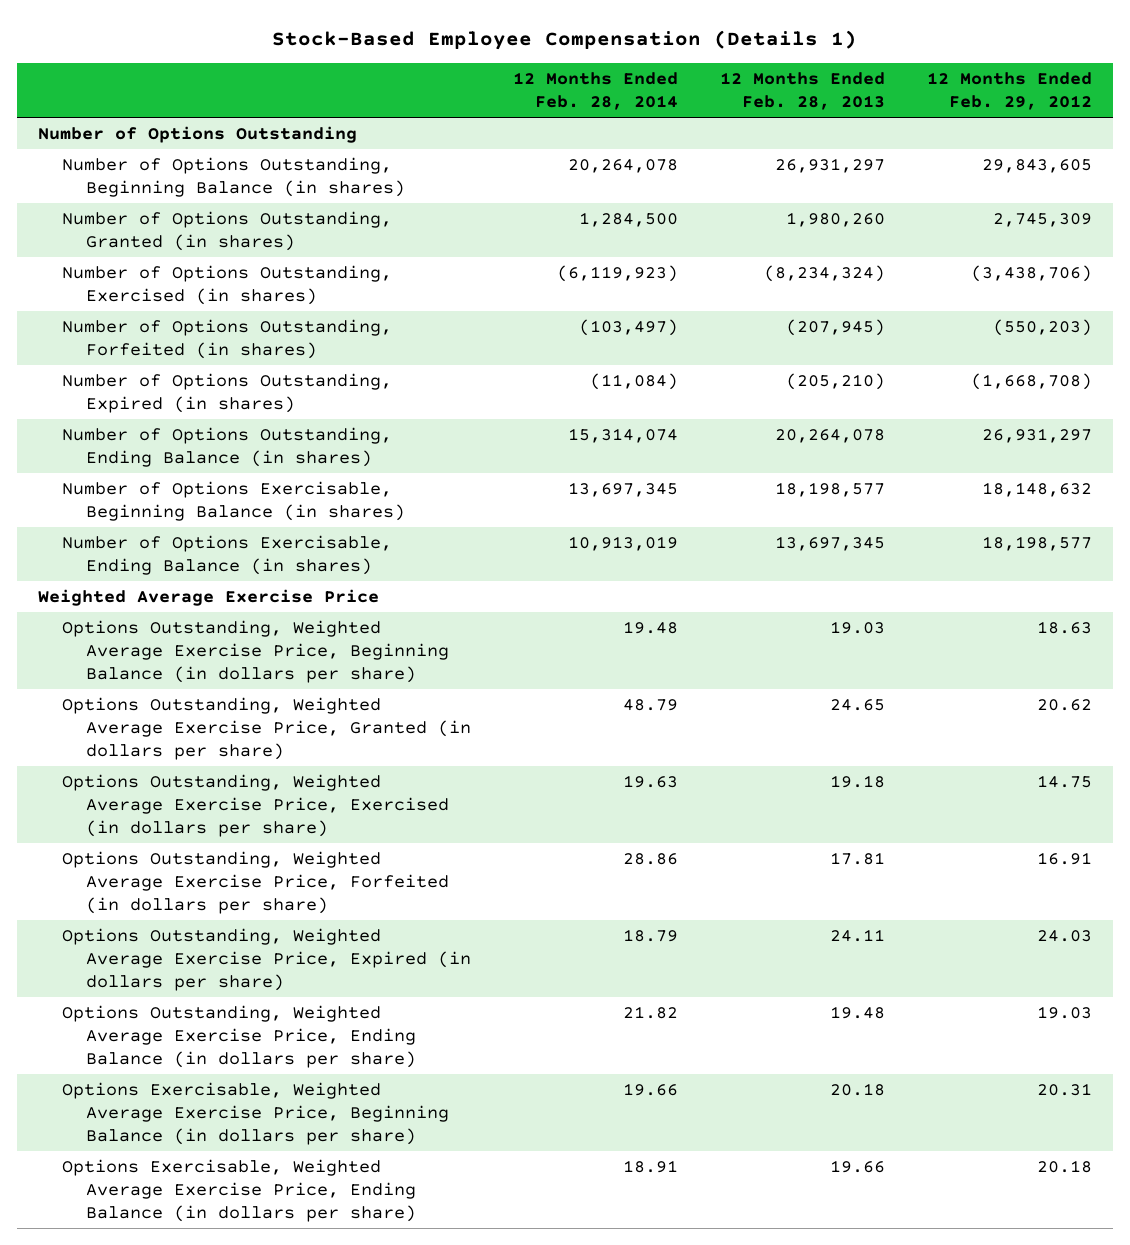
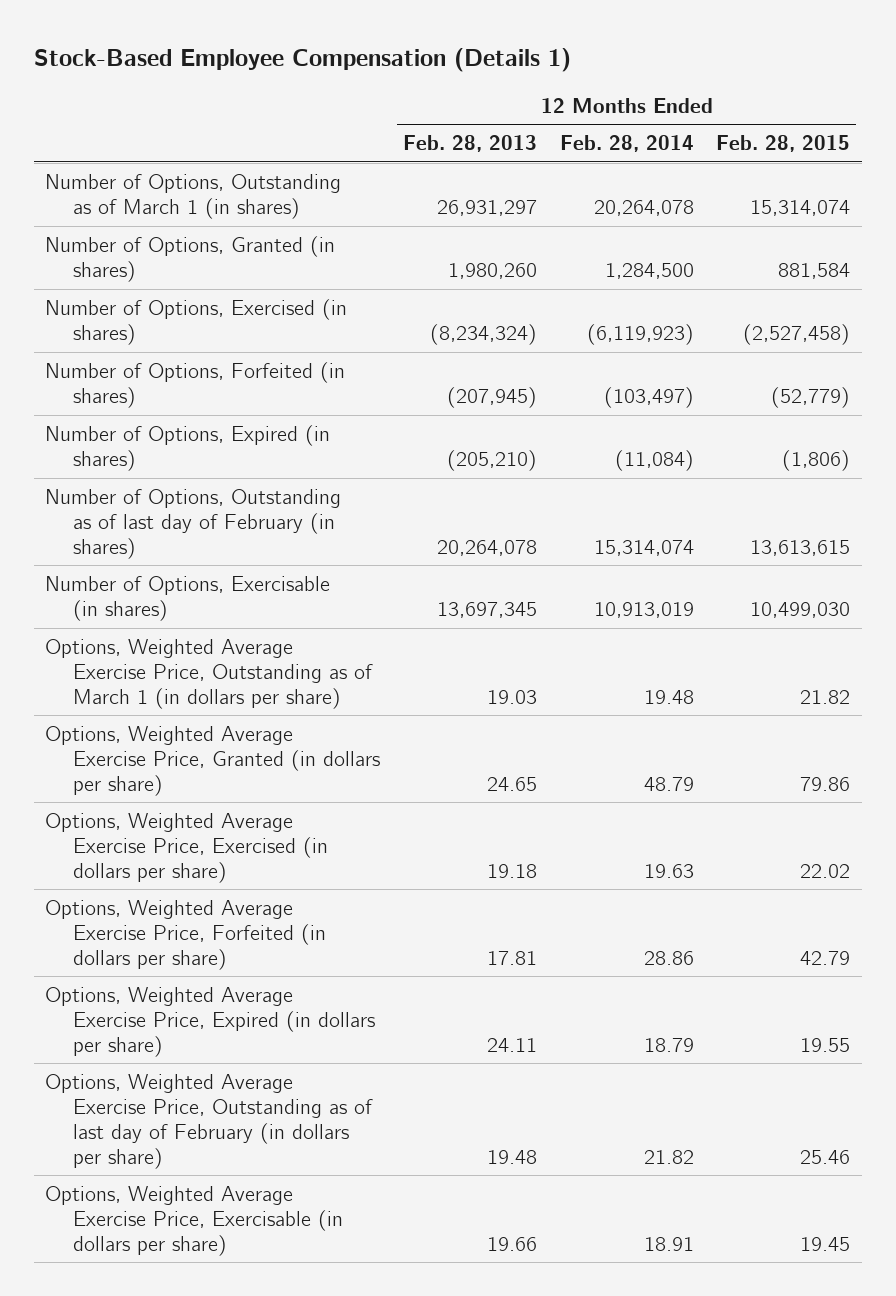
- | 12 Months Ended Feb. 28, 2014 | 12 Months Ended Feb. 28, 2013 | 12 Months Ended Feb. 29, 2012
+ | 12 Months Ended Feb. 28, 2013 | 12 Months Ended Feb. 28, 2014 | 12 Months Ended Feb. 28, 2015
- Number of Options Outstanding
- Number of Options Outstanding, Beginning Balance (in shares) | 20,264,078 | 26,931,297 | 29,843,605
- Number of Options Outstanding, Granted (in shares) | 1,284,500 | 1,980,260 | 2,745,309
- Number of Options Outstanding, Exercised (in shares) | (6,119,923) | (8,234,324) | (3,438,706)
- Number of Options Outstanding, Forfeited (in shares) | (103,497) | (207,945) | (550,203)
- Number of Options Outstanding, Expired (in shares) | (11,084) | (205,210) | (1,668,708)
- Number of Options Outstanding, Ending Balance (in shares) | 15,314,074 | 20,264,078 | 26,931,297
- Number of Options Exercisable, Beginning Balance (in shares) | 13,697,345 | 18,198,577 | 18,148,632
- Number of Options Exercisable, Ending Balance (in shares) | 10,913,019 | 13,697,345 | 18,198,577
- Weighted Average Exercise Price
- Options Outstanding, Weighted Average Exercise Price, Beginning Balance (in dollars per share) | 19.48 | 19.03 | 18.63
- Options Outstanding, Weighted Average Exercise Price, Granted (in dollars per share) | 48.79 | 24.65 | 20.62
- Options Outstanding, Weighted Average Exercise Price, Exercised (in dollars per share) | 19.63 | 19.18 | 14.75
- Options Outstanding, Weighted Average Exercise Price, Forfeited (in dollars per share) | 28.86 | 17.81 | 16.91
- Options Outstanding, Weighted Average Exercise Price, Expired (in dollars per share) | 18.79 | 24.11 | 24.03
- Options Outstanding, Weighted Average Exercise Price, Ending Balance (in dollars per share) | 21.82 | 19.48 | 19.03
- Options Exercisable, Weighted Average Exercise Price, Beginning Balance (in dollars per share) | 19.66 | 20.18 | 20.31
- Options Exercisable, Weighted Average Exercise Price, Ending Balance (in dollars per share) | 18.91 | 19.66 | 20.18
+ Number of Options, Outstanding as of March 1 (in shares) | 26,931,297 | 20,264,078 | 15,314,074
+ Number of Options, Granted (in shares) | 1,980,260 | 1,284,500 | 881,584
+ Number of Options, Exercised (in shares) | (8,234,324) | (6,119,923) | (2,527,458)
+ Number of Options, Forfeited (in shares) | (207,945) | (103,497) | (52,779)
+ Number of Options, Expired (in shares) | (205,210) | (11,084) | (1,806)
+ Number of Options, Outstanding as of last day of February (in shares) | 20,264,078 | 15,314,074 | 13,613,615
+ Number of Options, Exercisable (in shares) | 13,697,345 | 10,913,019 | 10,499,030
+ Options, Weighted Average Exercise Price, Outstanding as of March 1 (in dollars per share) | 19.03 | 19.48 | 21.82
+ Options, Weighted Average Exercise Price, Granted (in dollars per share) | 24.65 | 48.79 | 79.86
+ Options, Weighted Average Exercise Price, Exercised (in dollars per share) | 19.18 | 19.63 | 22.02
+ Options, Weighted Average Exercise Price, Forfeited (in dollars per share) | 17.81 | 28.86 | 42.79
+ Options, Weighted Average Exercise Price, Expired (in dollars per share) | 24.11 | 18.79 | 19.55
+ Options, Weighted Average Exercise Price, Outstanding as of last day of February (in dollars per share) | 19.48 | 21.82 | 25.46
+ Options, Weighted Average Exercise Price, Exercisable (in dollars per share) | 19.66 | 18.91 | 19.45

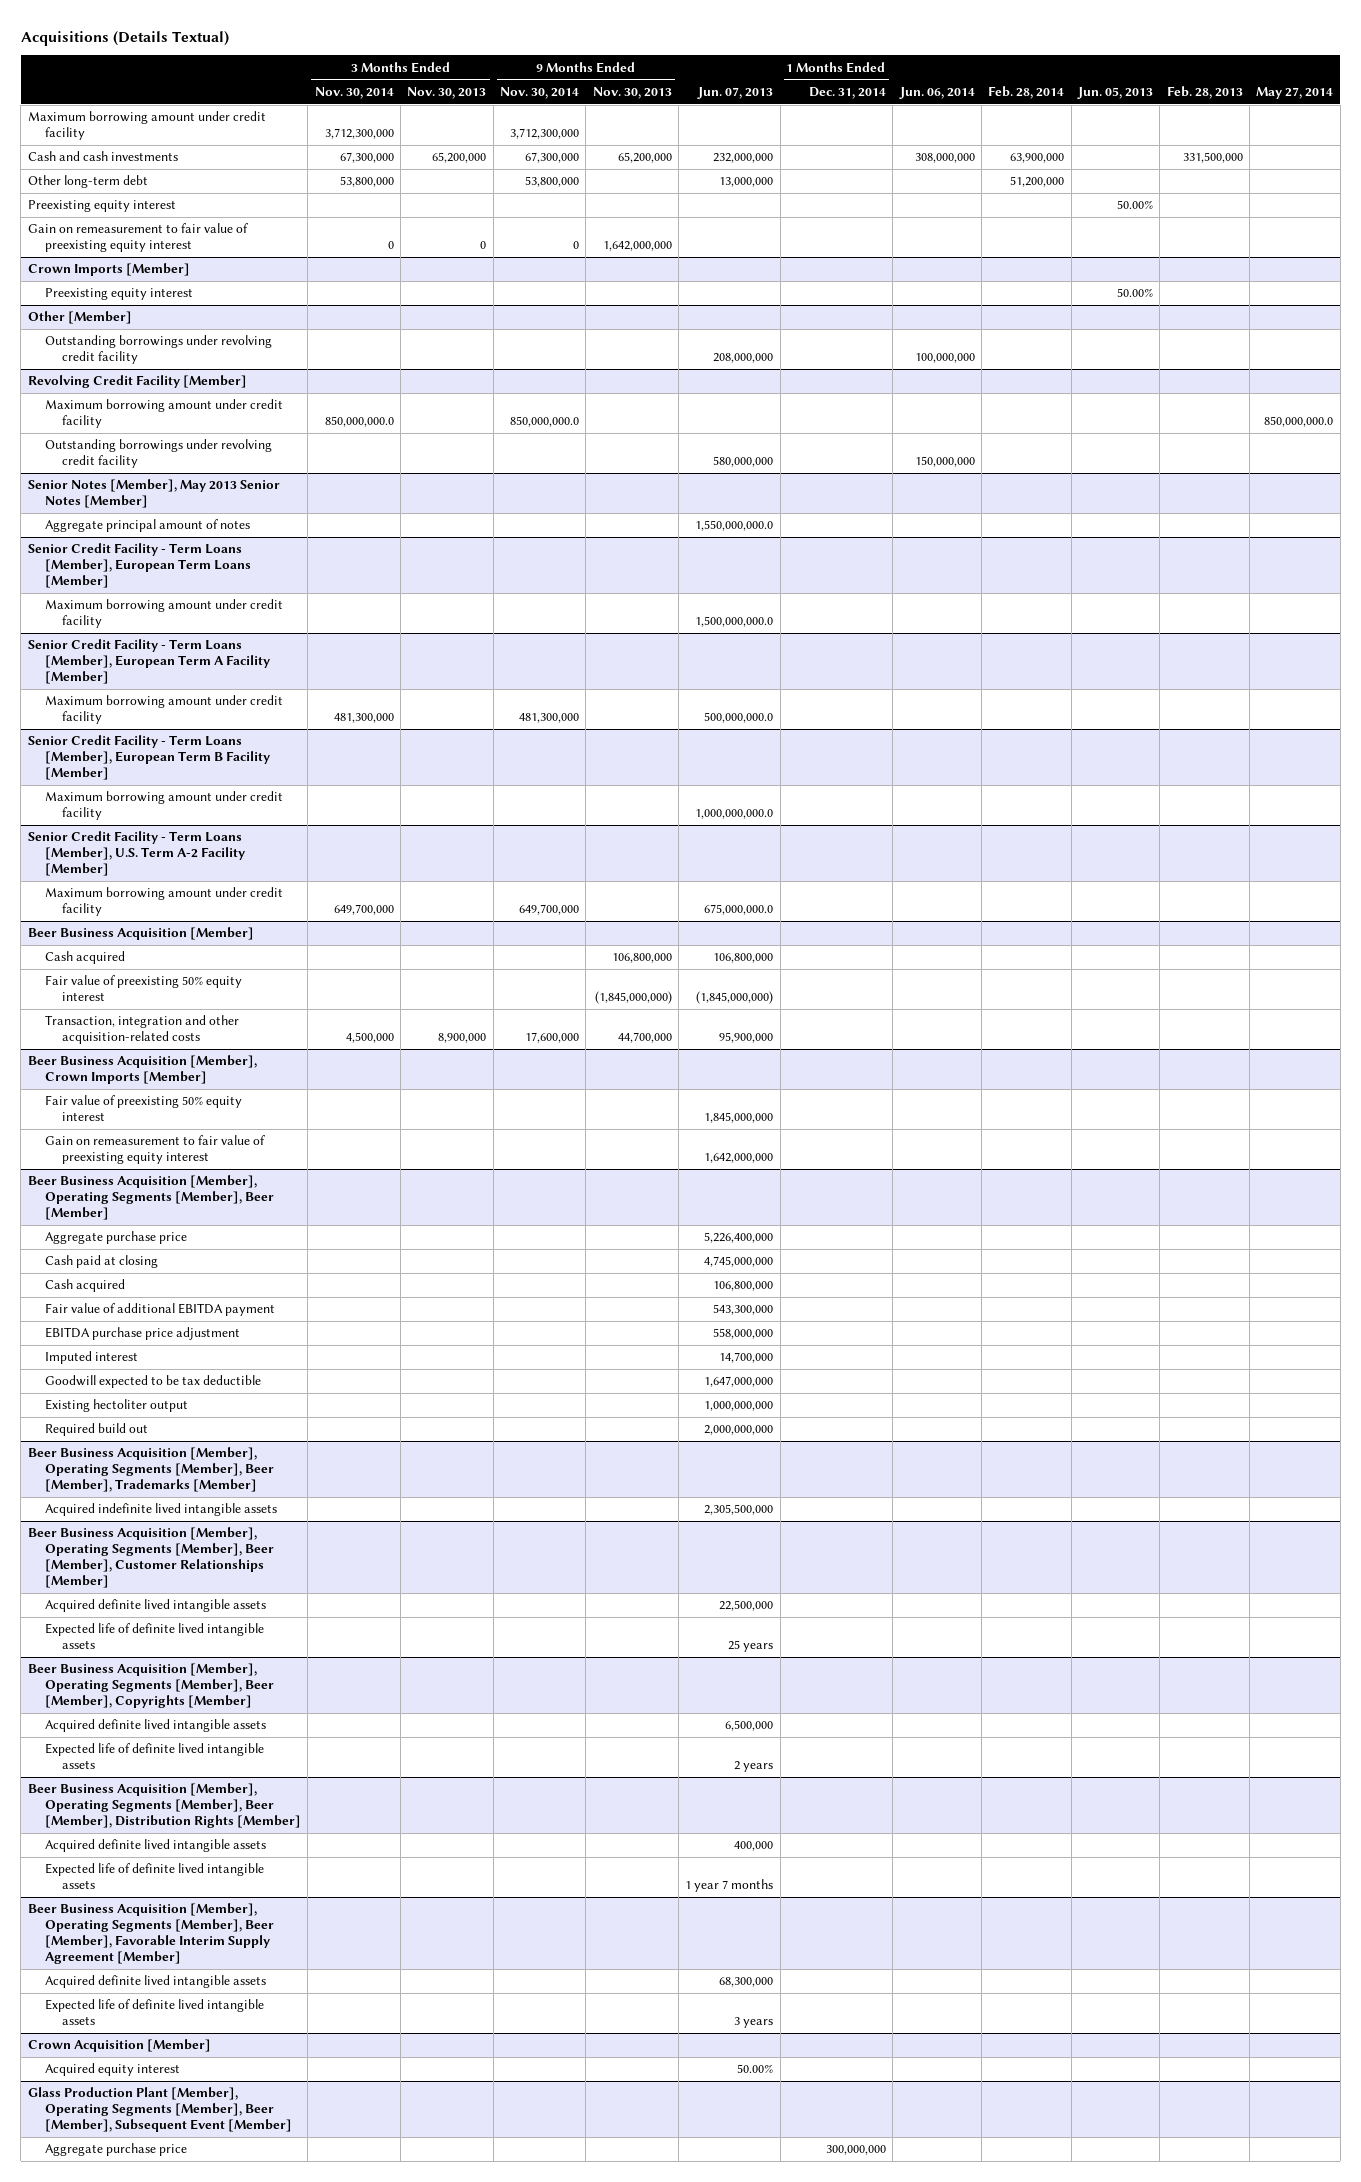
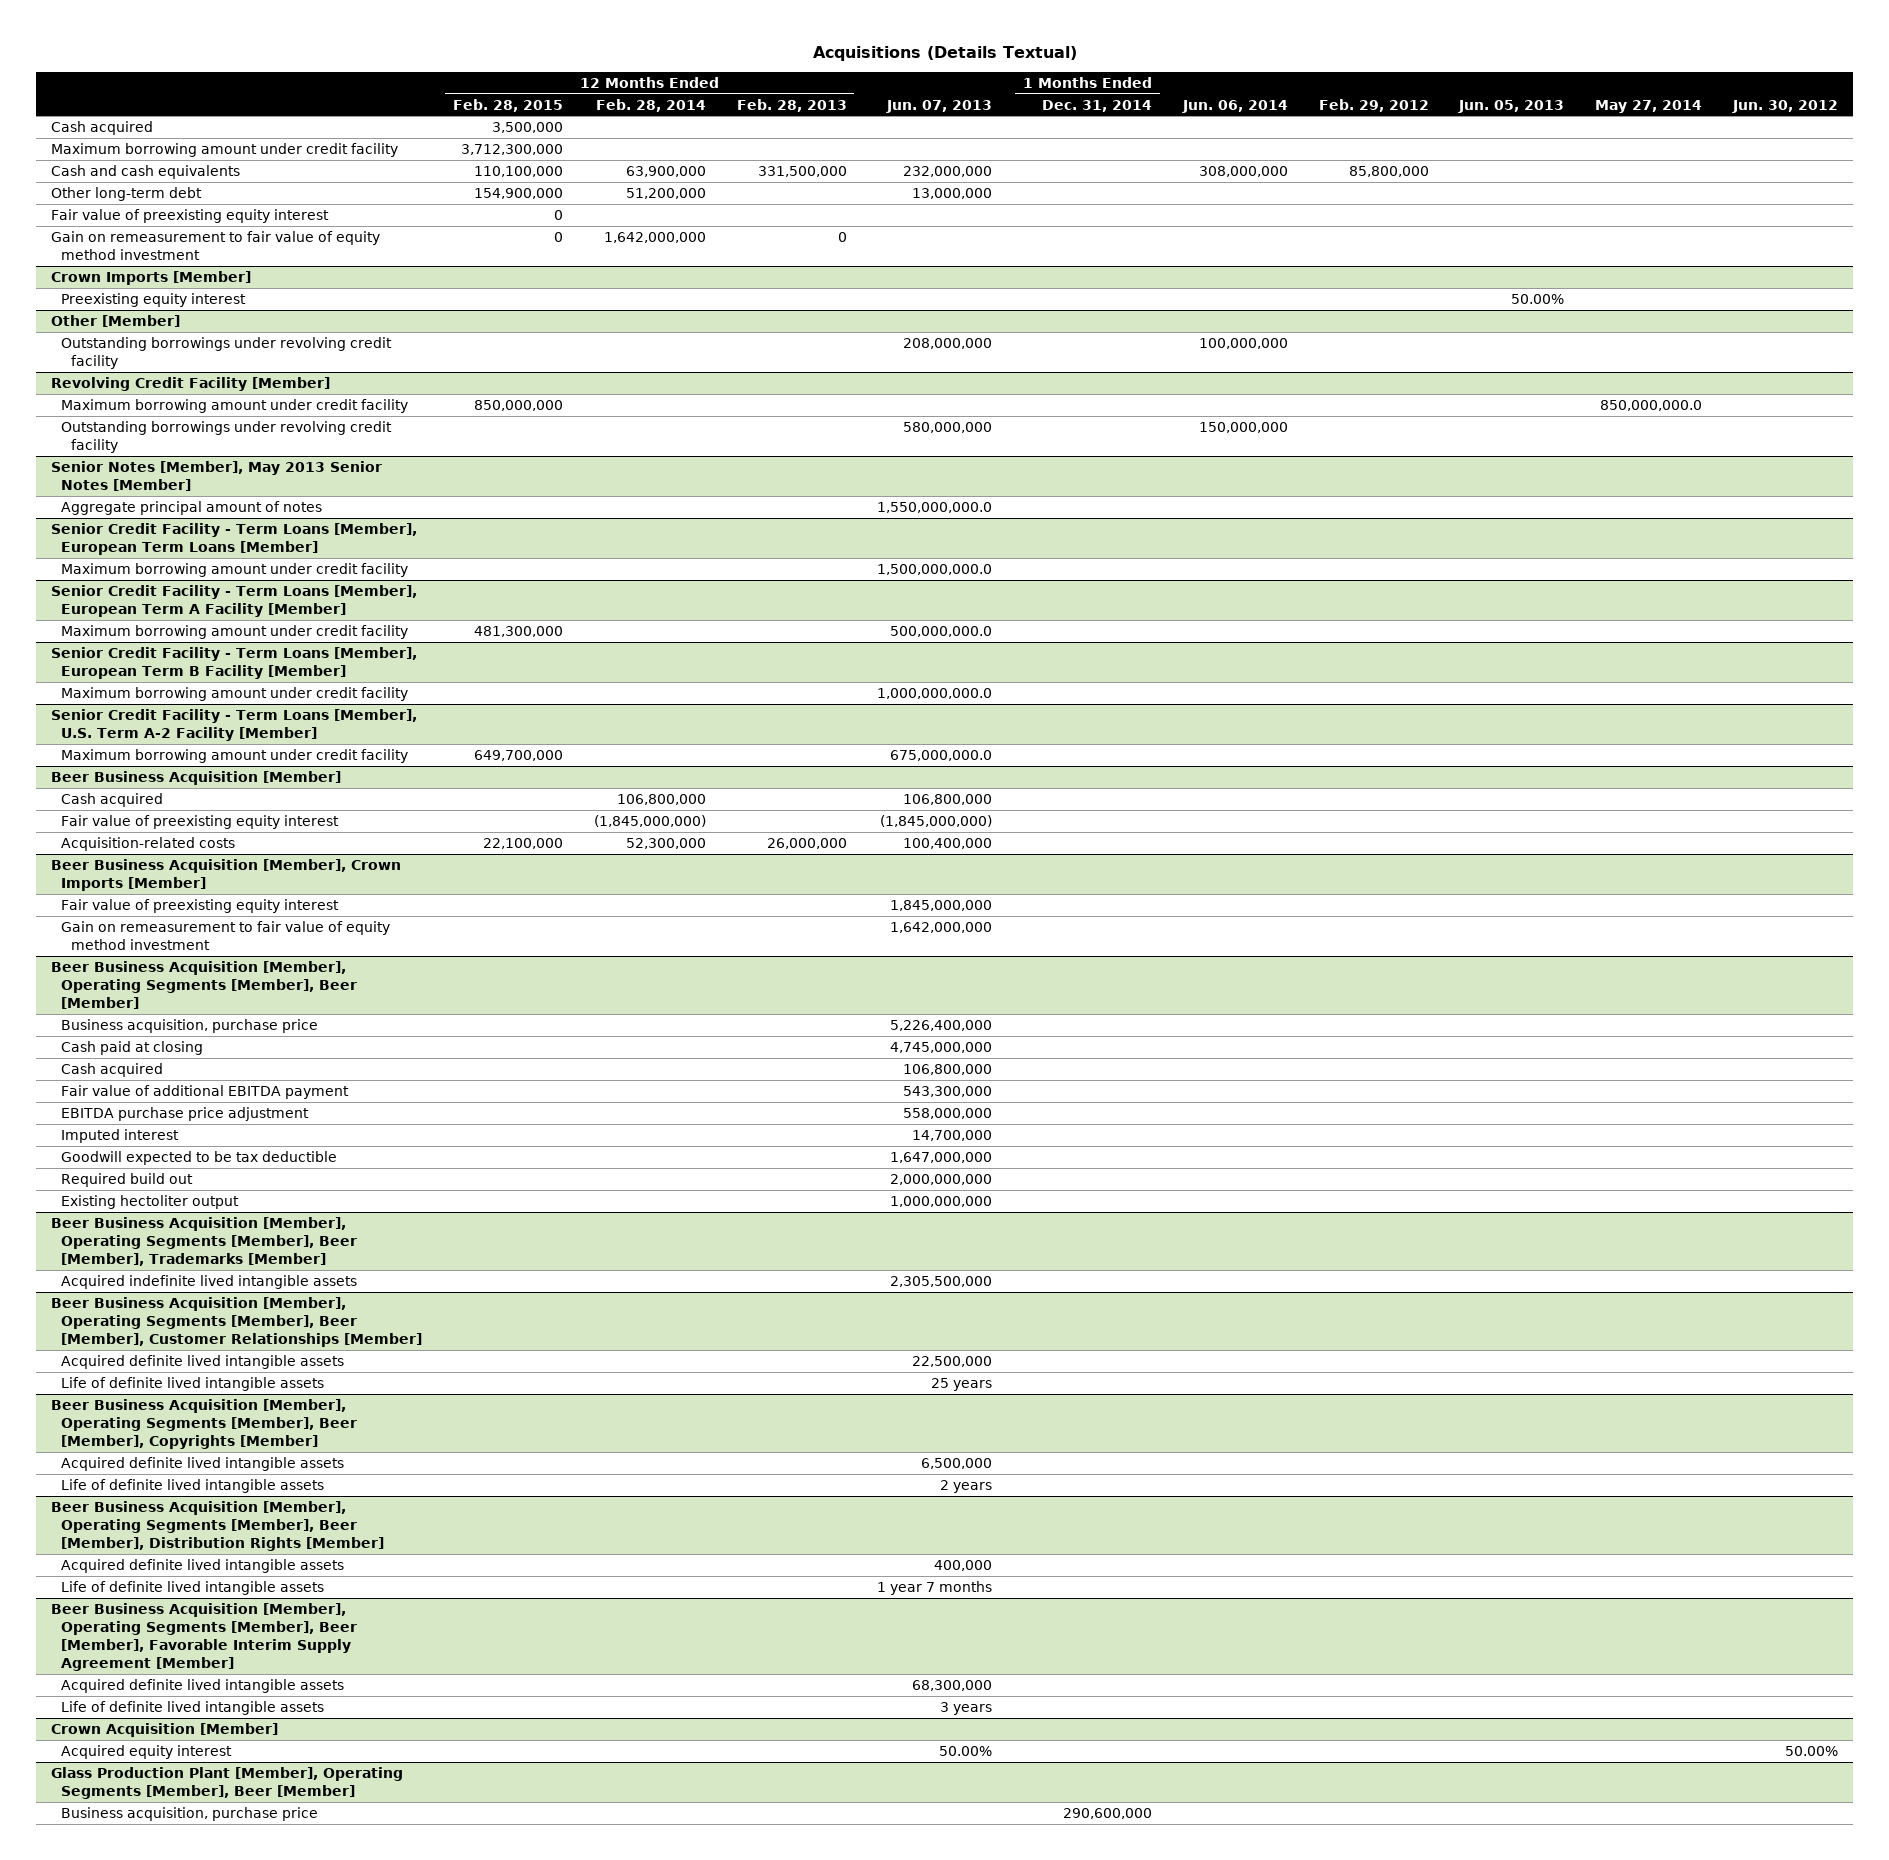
- | 3 Months Ended Nov. 30, 2014 | 3 Months Ended Nov. 30, 2013 | 9 Months Ended Nov. 30, 2014 | 9 Months Ended Nov. 30, 2013 | Jun. 07, 2013 | 1 Months Ended Dec. 31, 2014 | Jun. 06, 2014 | Feb. 28, 2014 | Jun. 05, 2013 | Feb. 28, 2013 | May 27, 2014
+ | 12 Months Ended Feb. 28, 2015 | 12 Months Ended Feb. 28, 2014 | 12 Months Ended Feb. 28, 2013 | Jun. 07, 2013 | 1 Months Ended Dec. 31, 2014 | Jun. 06, 2014 | Feb. 29, 2012 | Jun. 05, 2013 | May 27, 2014 | Jun. 30, 2012
+ Cash acquired | 3,500,000 | | | | | | | | |
- Cash and cash investments | 67,300,000 | 65,200,000 | 67,300,000 | 65,200,000 | 232,000,000 | | 308,000,000 | 63,900,000 | | 331,500,000 |
+ Cash and cash equivalents | 110,100,000 | 63,900,000 | 331,500,000 | 232,000,000 | | 308,000,000 | 85,800,000 | | |
- Preexisting equity interest | | | | | | | | | 50.00% | |
- Gain on remeasurement to fair value of preexisting equity interest | 0 | 0 | 0 | 1,642,000,000 | | | | | | |
+ Fair value of preexisting equity interest | 0 | | | | | | | | |
+ Gain on remeasurement to fair value of equity method investment | 0 | 1,642,000,000 | 0 | | | | | | |
@ Beer Business Acquisition [Member]
- Fair value of preexisting 50% equity interest | | | | (1,845,000,000) | (1,845,000,000) | | | | | |
- Transaction, integration and other acquisition-related costs | 4,500,000 | 8,900,000 | 17,600,000 | 44,700,000 | 95,900,000 | | | | | |
+ Fair value of preexisting equity interest | | (1,845,000,000) | | (1,845,000,000) | | | | | |
+ Acquisition-related costs | 22,100,000 | 52,300,000 | 26,000,000 | 100,400,000 | | | | | |
@ Beer Business Acquisition [Member], Crown Imports [Member]
- Fair value of preexisting 50% equity interest | | | | | 1,845,000,000 | | | | | |
- Gain on remeasurement to fair value of preexisting equity interest | | | | | 1,642,000,000 | | | | | |
+ Fair value of preexisting equity interest | | | | 1,845,000,000 | | | | | |
+ Gain on remeasurement to fair value of equity method investment | | | | 1,642,000,000 | | | | | |
@ Beer Business Acquisition [Member], Operating Segments [Member], Beer [Member]
- Aggregate purchase price | | | | | 5,226,400,000 | | | | | |
+ Business acquisition, purchase price | | | | 5,226,400,000 | | | | | |
moved down: Existing hectoliter output | | | | 1,000,000,000 | | | | | |
@ Beer Business Acquisition [Member], Operating Segments [Member], Beer [Member], Customer Relationships [Member]
- Expected life of definite lived intangible assets | | | | | 25 years | | | | | |
+ Life of definite lived intangible assets | | | | 25 years | | | | | |
@ Beer Business Acquisition [Member], Operating Segments [Member], Beer [Member], Copyrights [Member]
- Expected life of definite lived intangible assets | | | | | 2 years | | | | | |
+ Life of definite lived intangible assets | | | | 2 years | | | | | |
@ Beer Business Acquisition [Member], Operating Segments [Member], Beer [Member], Distribution Rights [Member]
- Expected life of definite lived intangible assets | | | | | 1 year 7 months | | | | | |
+ Life of definite lived intangible assets | | | | 1 year 7 months | | | | | |
@ Beer Business Acquisition [Member], Operating Segments [Member], Beer [Member], Favorable Interim Supply Agreement [Member]
- Expected life of definite lived intangible assets | | | | | 3 years | | | | | |
+ Life of definite lived intangible assets | | | | 3 years | | | | | |
- Glass Production Plant [Member], Operating Segments [Member], Beer [Member], Subsequent Event [Member]
- Aggregate purchase price | | | | | | 300,000,000 | | | | |
+ Glass Production Plant [Member], Operating Segments [Member], Beer [Member]
+ Business acquisition, purchase price | | | | | 290,600,000 | | | | |

